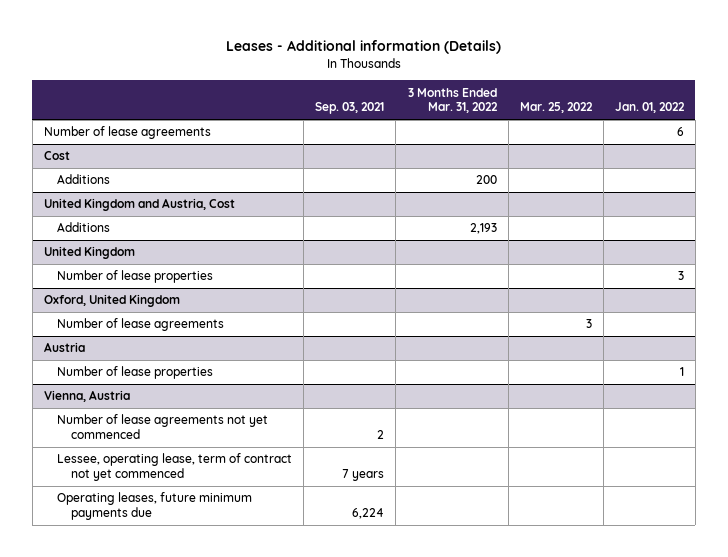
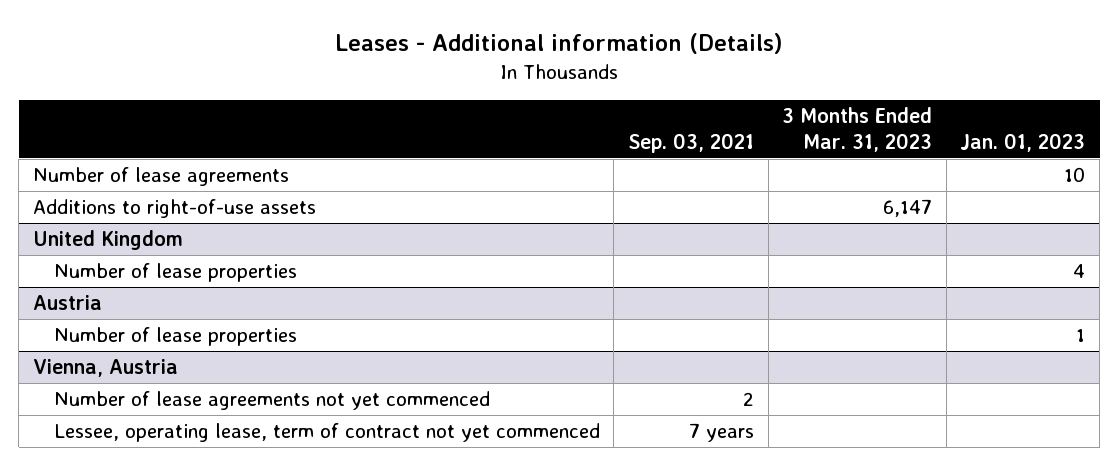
- | Sep. 03, 2021 | 3 Months Ended Mar. 31, 2022 | Mar. 25, 2022 | Jan. 01, 2022
+ | Sep. 03, 2021 | 3 Months Ended Mar. 31, 2023 | Jan. 01, 2023
- Cost
- Additions | | 200 | |
- United Kingdom and Austria, Cost
- Additions | | 2,193 | |
+ Additions to right-of-use assets | | 6,147 |
- Oxford, United Kingdom
- Number of lease agreements | | | 3 |
@ Vienna, Austria
- Operating leases, future minimum payments due | 6,224 | | |

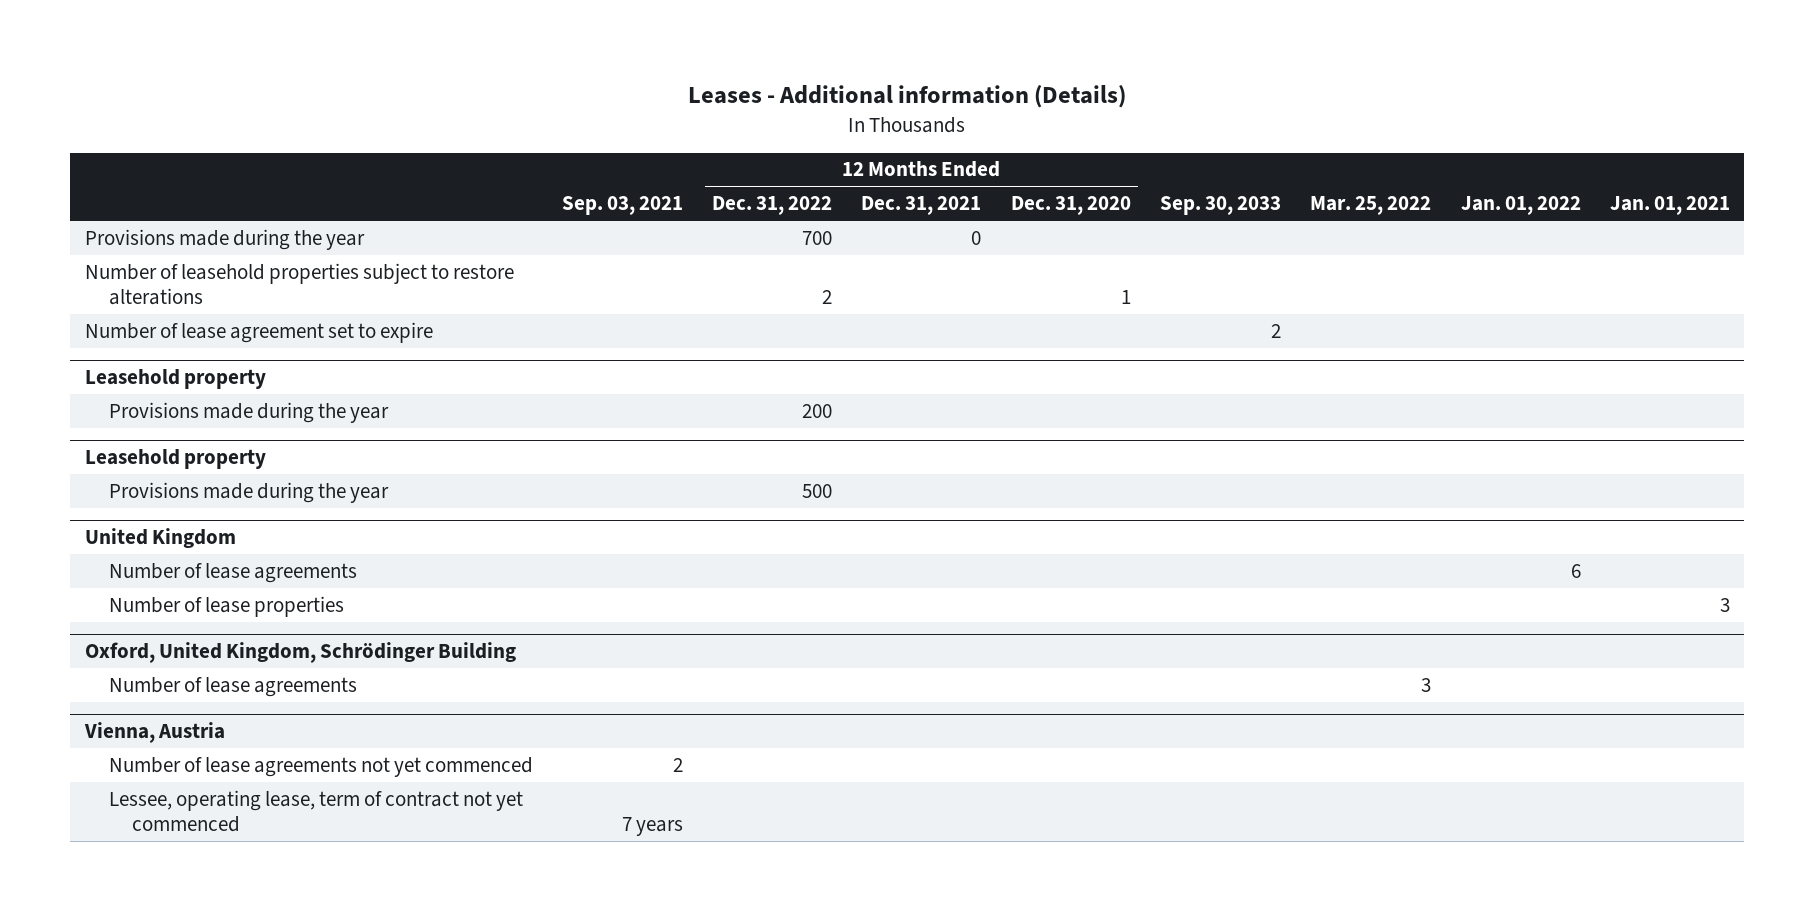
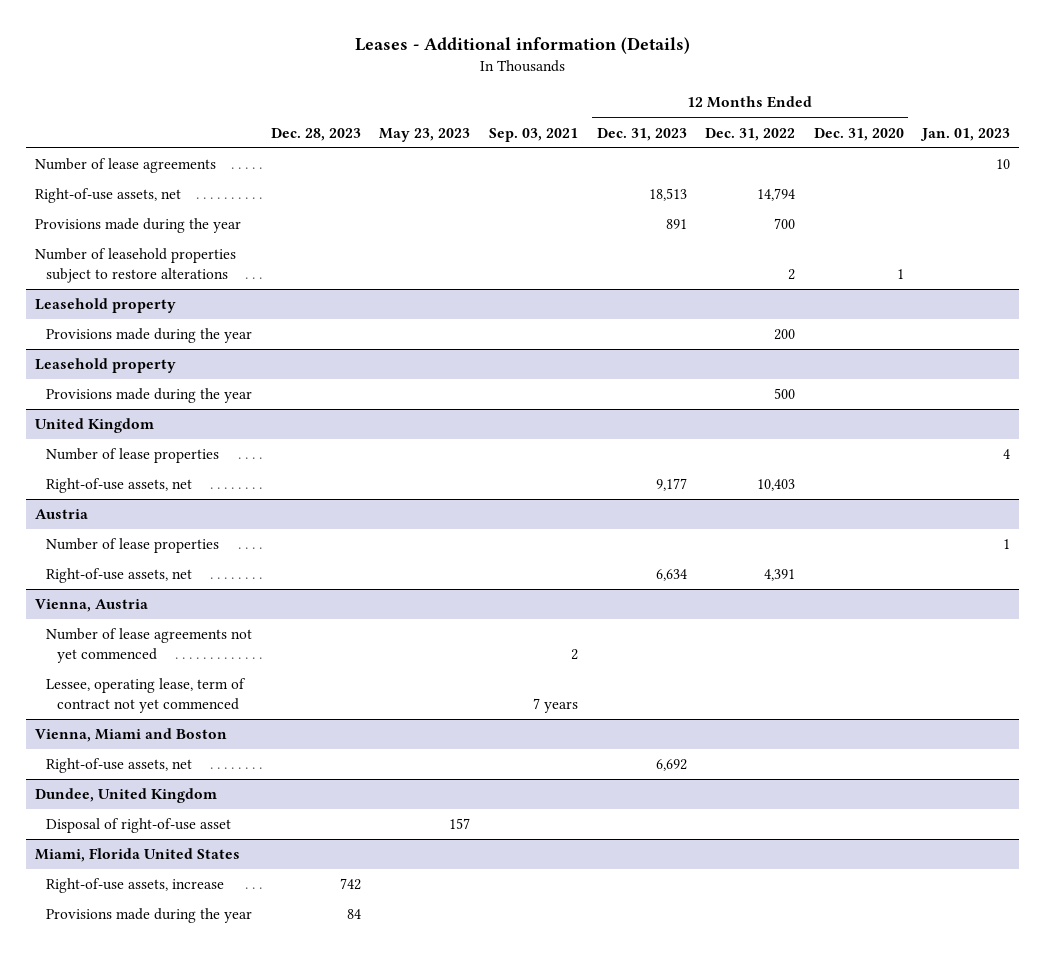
- | Sep. 03, 2021 | 12 Months Ended Dec. 31, 2022 | 12 Months Ended Dec. 31, 2021 | 12 Months Ended Dec. 31, 2020 | Sep. 30, 2033 | Mar. 25, 2022 | Jan. 01, 2022 | Jan. 01, 2021
+ | Dec. 28, 2023 | May 23, 2023 | Sep. 03, 2021 | 12 Months Ended Dec. 31, 2023 | 12 Months Ended Dec. 31, 2022 | 12 Months Ended Dec. 31, 2020 | Jan. 01, 2023
+ Number of lease agreements | | | | | | | 10
+ Right-of-use assets, net | | | | 18,513 | 14,794 | |
- Number of lease agreement set to expire | | | | | 2 | | |
@ United Kingdom
- Number of lease agreements | | | | | | | 6 |
- Oxford, United Kingdom, Schrödinger Building
- Number of lease agreements | | | | | | 3 | |
@ United Kingdom
+ Right-of-use assets, net | | | | 9,177 | 10,403 | |
+ Austria
+ Number of lease properties | | | | | | | 1
+ Right-of-use assets, net | | | | 6,634 | 4,391 | |
+ Vienna, Miami and Boston
+ Right-of-use assets, net | | | | 6,692 | | |
+ Dundee, United Kingdom
+ Disposal of right-of-use asset | | 157 | | | | |
+ Miami, Florida United States
+ Right-of-use assets, increase | 742 | | | | | |
+ Provisions made during the year | 84 | | | | | |

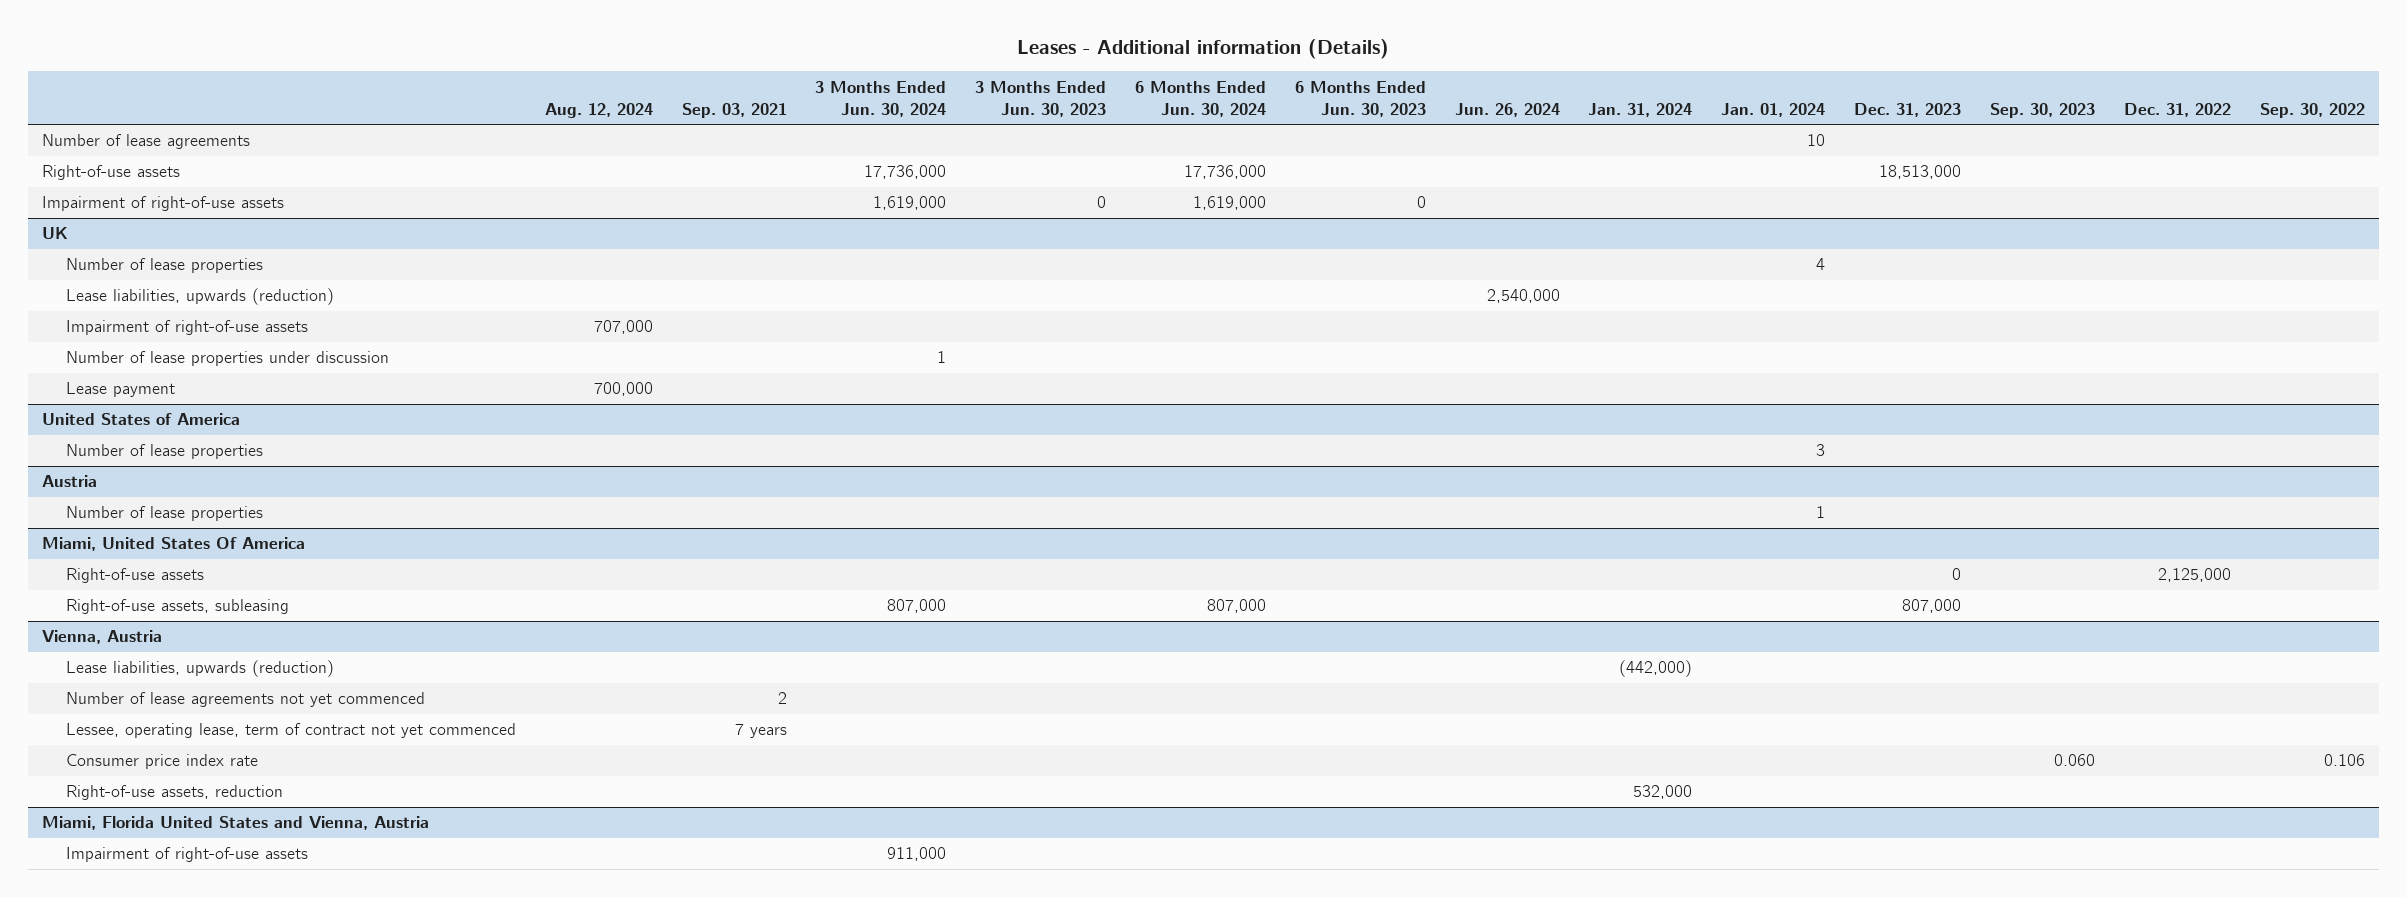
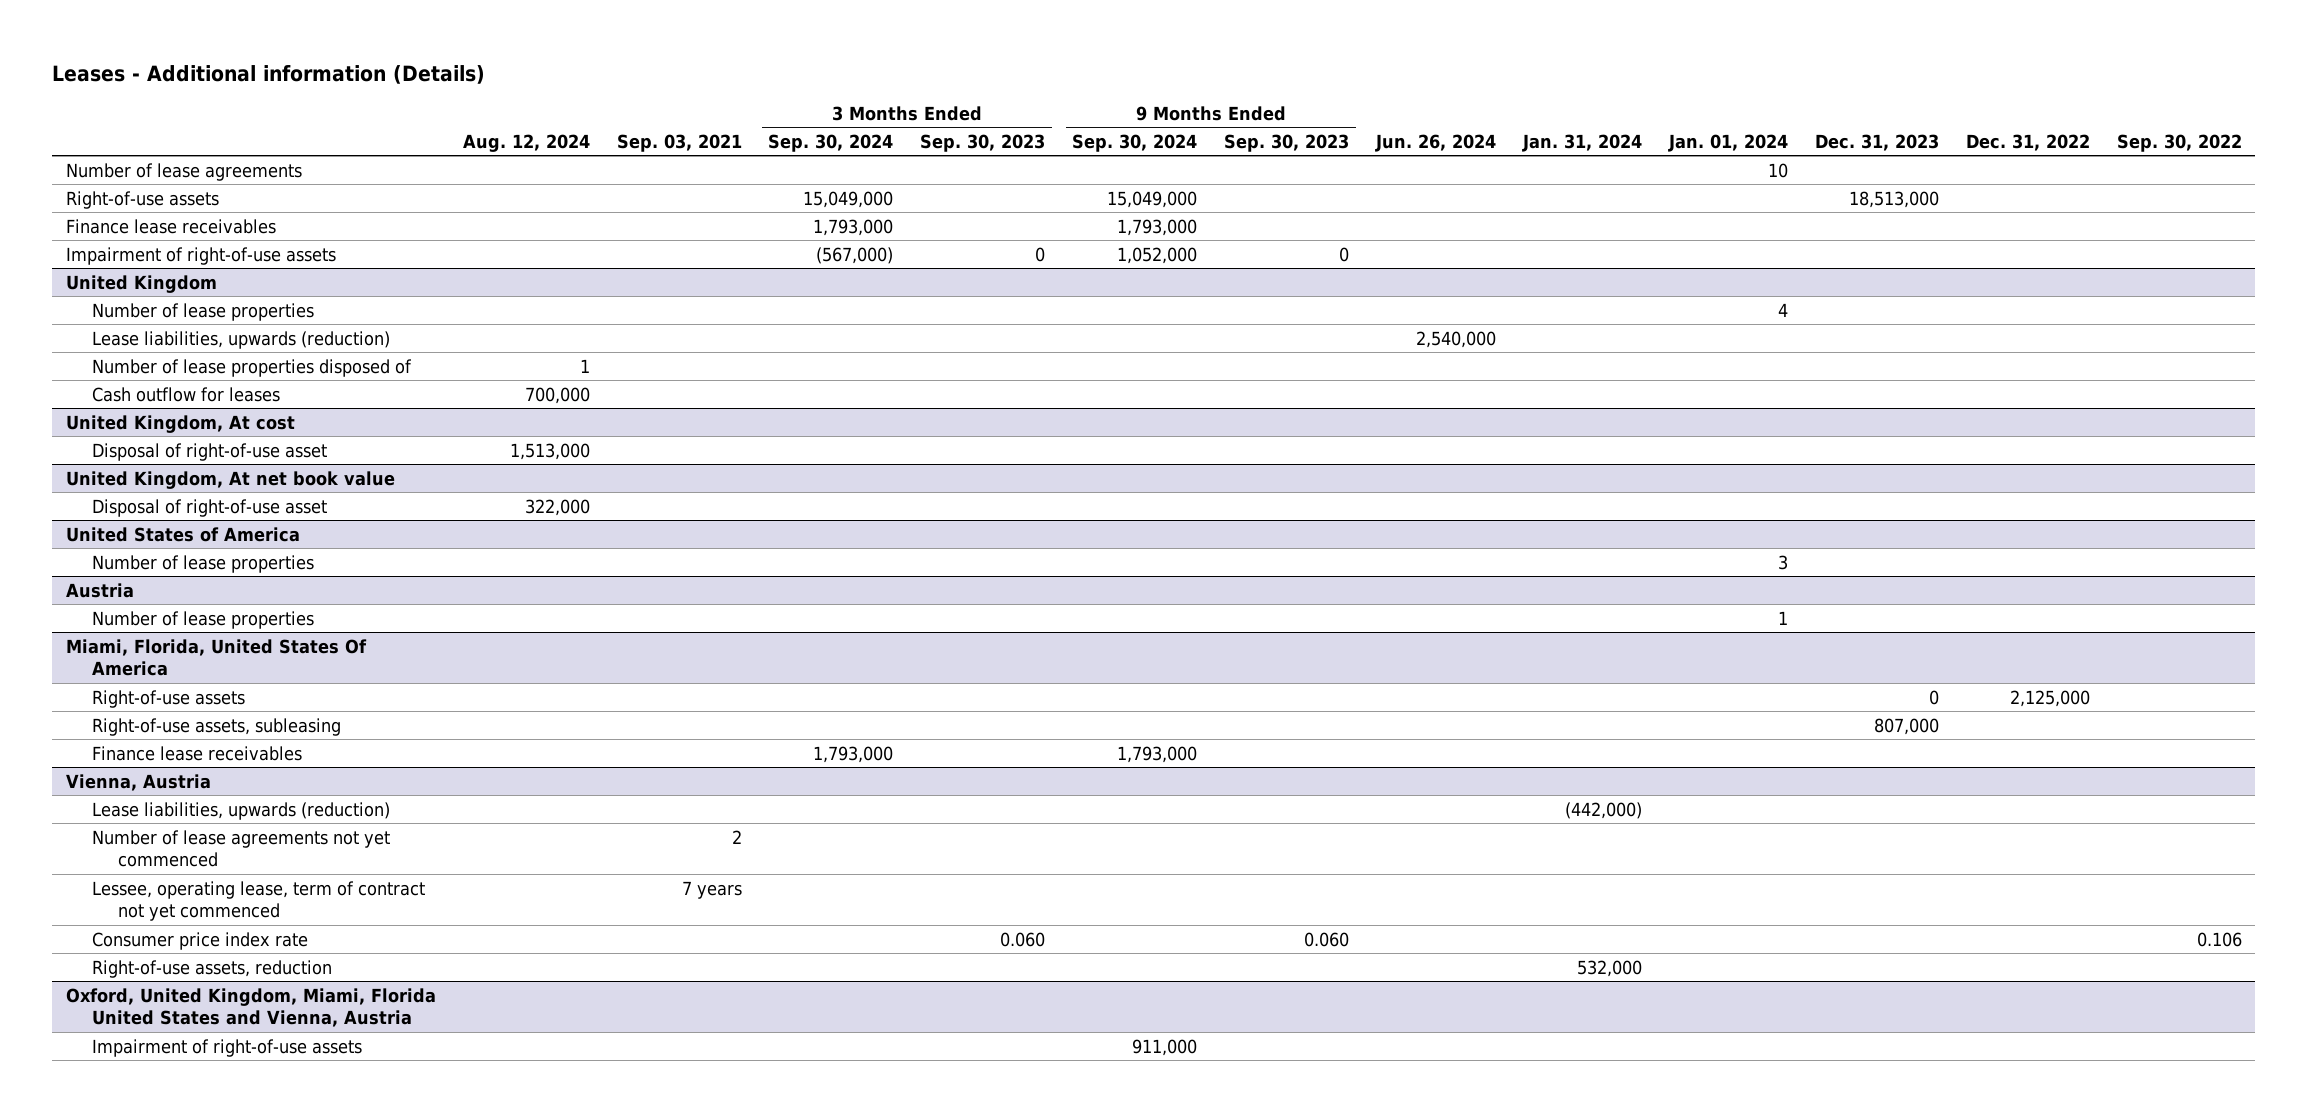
- | Aug. 12, 2024 | Sep. 03, 2021 | 3 Months Ended Jun. 30, 2024 | 3 Months Ended Jun. 30, 2023 | 6 Months Ended Jun. 30, 2024 | 6 Months Ended Jun. 30, 2023 | Jun. 26, 2024 | Jan. 31, 2024 | Jan. 01, 2024 | Dec. 31, 2023 | Sep. 30, 2023 | Dec. 31, 2022 | Sep. 30, 2022
+ | Aug. 12, 2024 | Sep. 03, 2021 | 3 Months Ended Sep. 30, 2024 | 3 Months Ended Sep. 30, 2023 | 9 Months Ended Sep. 30, 2024 | 9 Months Ended Sep. 30, 2023 | Jun. 26, 2024 | Jan. 31, 2024 | Jan. 01, 2024 | Dec. 31, 2023 | Dec. 31, 2022 | Sep. 30, 2022
+ Finance lease receivables | | | 1,793,000 | | 1,793,000 | | | | | | |
- UK
+ United Kingdom
- Impairment of right-of-use assets | 707,000 | | | | | | | | | | | |
- Number of lease properties under discussion | | | 1 | | | | | | | | | |
- Lease payment | 700,000 | | | | | | | | | | | |
+ Number of lease properties disposed of | 1 | | | | | | | | | | |
+ Cash outflow for leases | 700,000 | | | | | | | | | | |
+ United Kingdom, At cost
+ Disposal of right-of-use asset | 1,513,000 | | | | | | | | | | |
+ United Kingdom, At net book value
+ Disposal of right-of-use asset | 322,000 | | | | | | | | | | |
- Miami, United States Of America
+ Miami, Florida, United States Of America
+ Finance lease receivables | | | 1,793,000 | | 1,793,000 | | | | | | |
- Miami, Florida United States and Vienna, Austria
- Impairment of right-of-use assets | | | 911,000 | | | | | | | | | |
+ Oxford, United Kingdom, Miami, Florida United States and Vienna, Austria
+ Impairment of right-of-use assets | | | | | 911,000 | | | | | | |

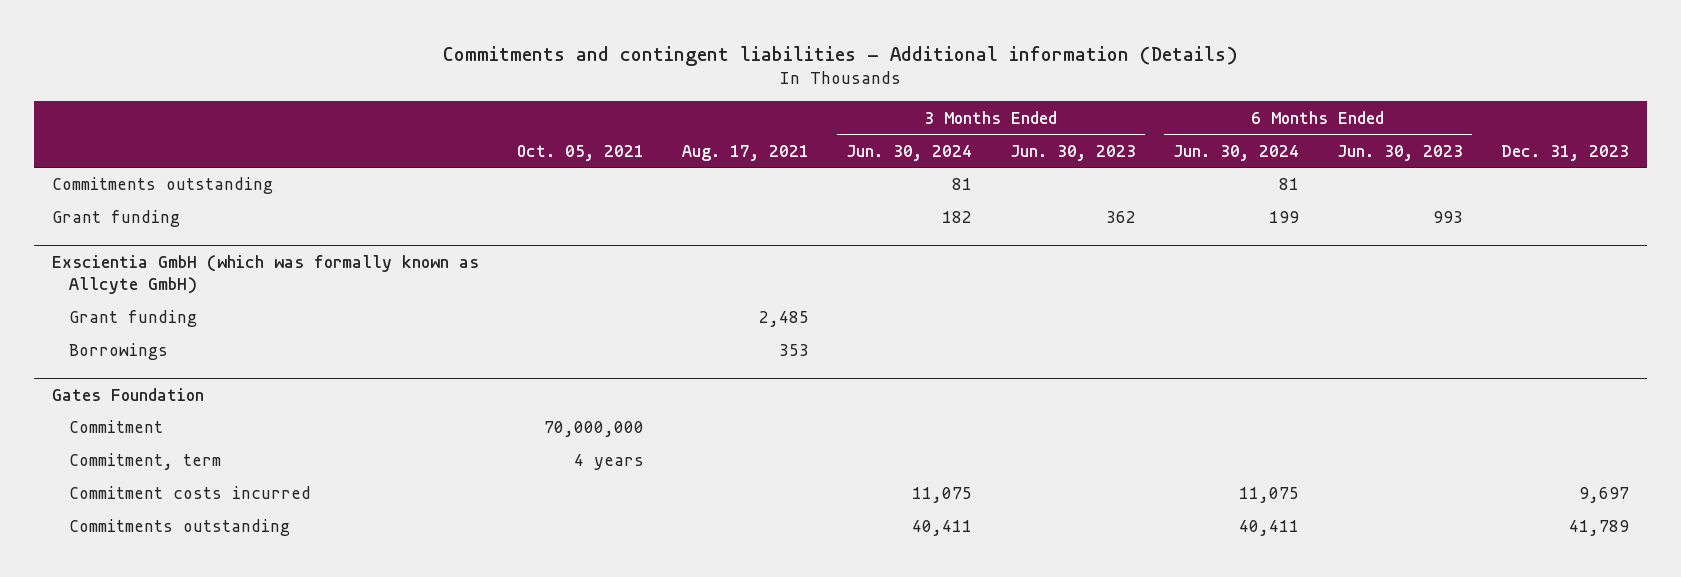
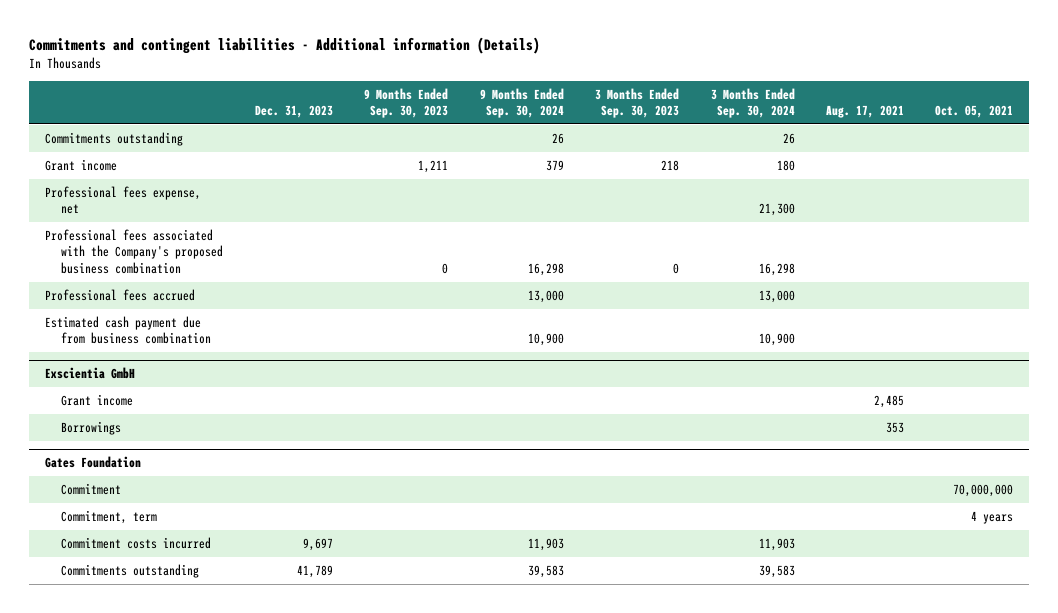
- | Oct. 05, 2021 | Aug. 17, 2021 | 3 Months Ended Jun. 30, 2024 | 3 Months Ended Jun. 30, 2023 | 6 Months Ended Jun. 30, 2024 | 6 Months Ended Jun. 30, 2023 | Dec. 31, 2023
+ | Dec. 31, 2023 | 9 Months Ended Sep. 30, 2023 | 9 Months Ended Sep. 30, 2024 | 3 Months Ended Sep. 30, 2023 | 3 Months Ended Sep. 30, 2024 | Aug. 17, 2021 | Oct. 05, 2021
- Grant funding | | | 182 | 362 | 199 | 993 |
- Exscientia GmbH (which was formally known as Allcyte GmbH)
- Grant funding | | 2,485 | | | | |
+ Grant income | | 1,211 | 379 | 218 | 180 | |
+ Professional fees expense, net | | | | | 21,300 | |
+ Professional fees associated with the Company's proposed business combination | | 0 | 16,298 | 0 | 16,298 | |
+ Professional fees accrued | | | 13,000 | | 13,000 | |
+ Estimated cash payment due from business combination | | | 10,900 | | 10,900 | |
+ Exscientia GmbH
+ Grant income | | | | | | 2,485 |

